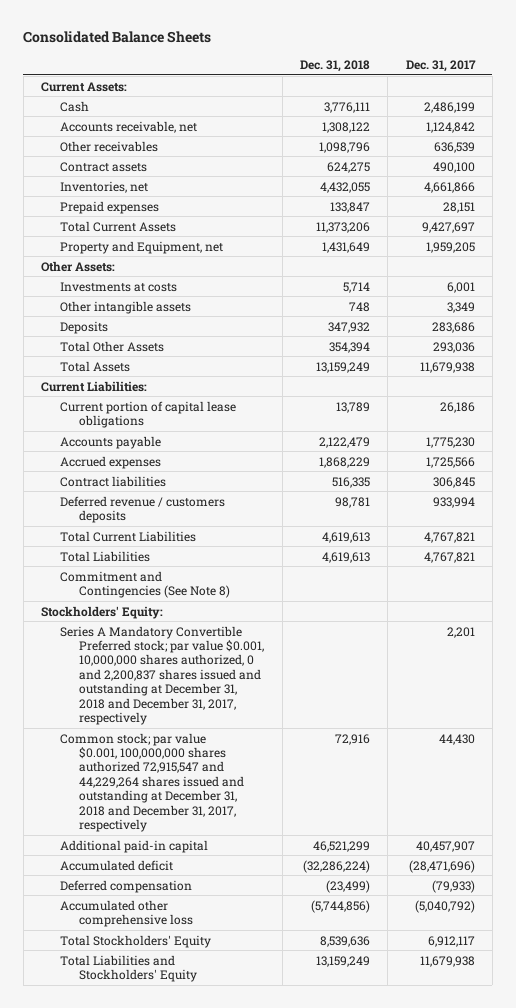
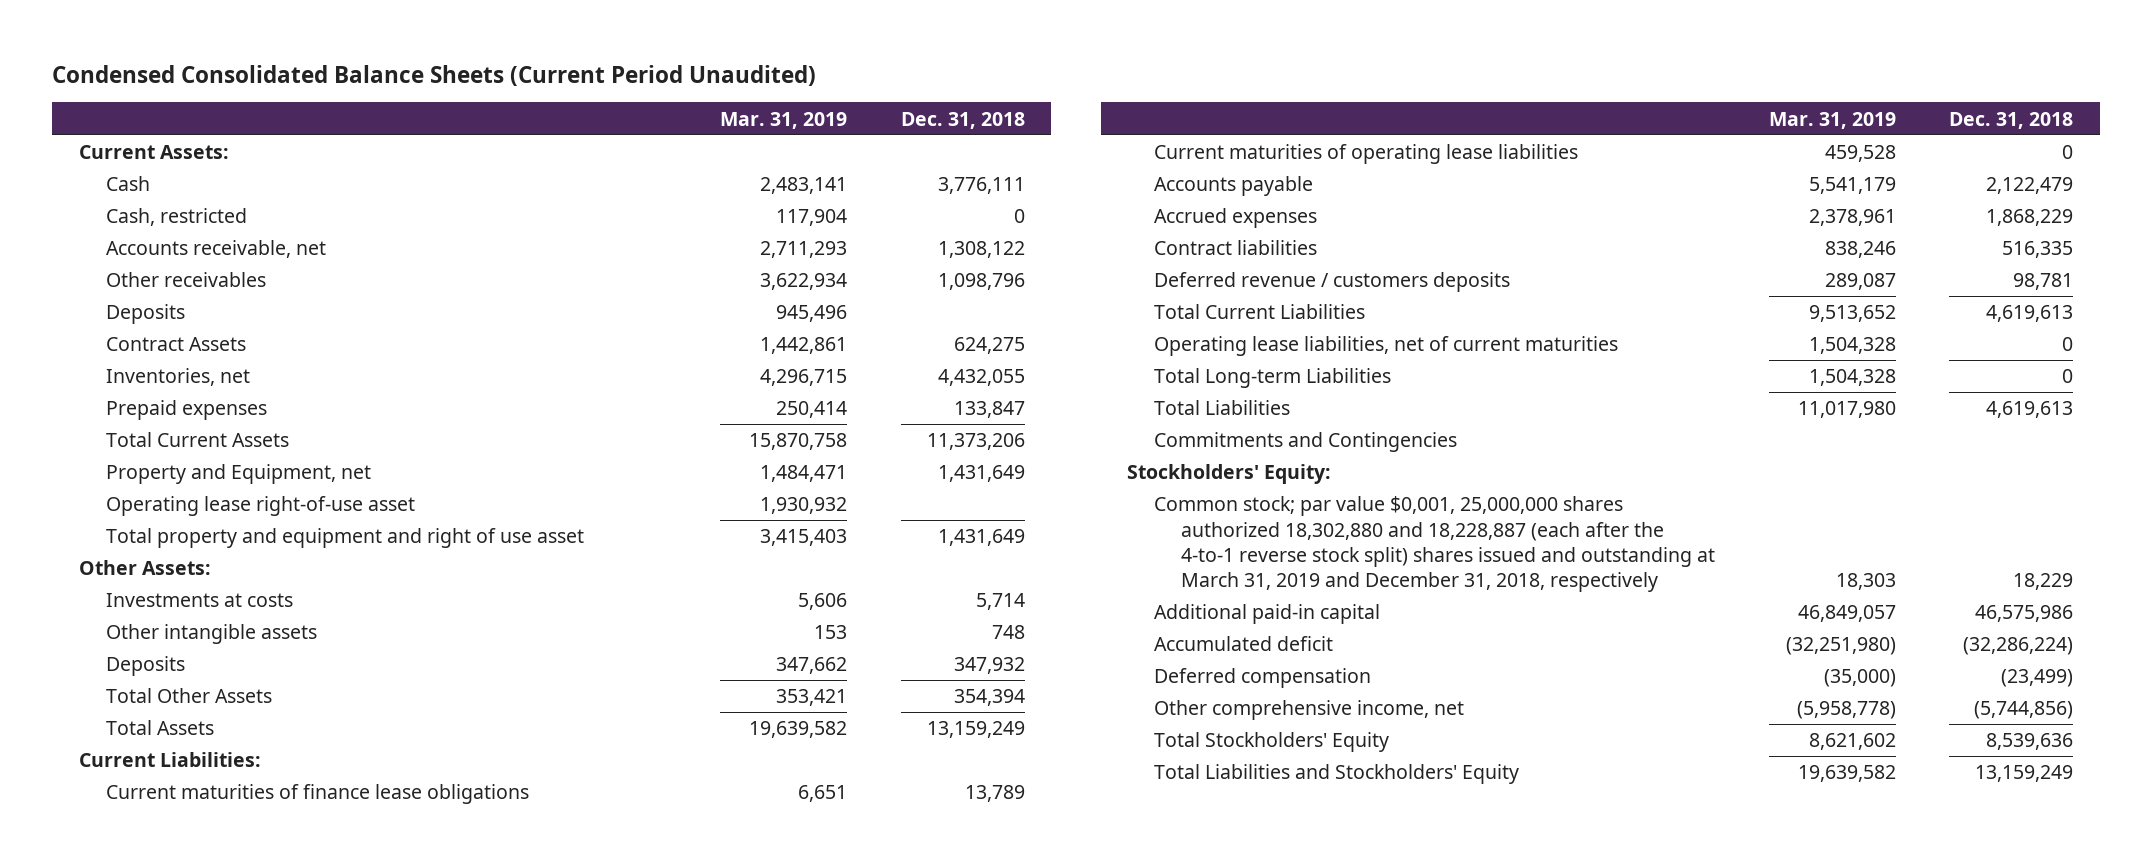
- Consolidated Balance Sheets
+ Condensed Consolidated Balance Sheets (Current Period Unaudited)
- | Dec. 31, 2018 | Dec. 31, 2017
+ | Mar. 31, 2019 | Dec. 31, 2018
+ Cash, restricted | 117,904 | 0
- Contract assets | 624,275 | 490,100
+ Deposits | 945,496 |
+ Contract Assets | 1,442,861 | 624,275
+ Operating lease right-of-use asset | 1,930,932 |
+ Total property and equipment and right of use asset | 3,415,403 | 1,431,649
- Current portion of capital lease obligations | 13,789 | 26,186
+ Current maturities of finance lease obligations | 6,651 | 13,789
+ Current maturities of operating lease liabilities | 459,528 | 0
+ Operating lease liabilities, net of current maturities | 1,504,328 | 0
+ Total Long-term Liabilities | 1,504,328 | 0
- Commitment and Contingencies (See Note 8)
+ Commitments and Contingencies
- Series A Mandatory Convertible Preferred stock; par value $0.001, 10,000,000 shares authorized, 0 and 2,200,837 shares issued and outstanding at December 31, 2018 and December 31, 2017, respectively | | 2,201
- Common stock; par value $0.001, 100,000,000 shares authorized 72,915,547 and 44,229,264 shares issued and outstanding at December 31, 2018 and December 31, 2017, respectively | 72,916 | 44,430
- Additional paid-in capital | 46,521,299 | 40,457,907
+ Common stock; par value $0,001, 25,000,000 shares authorized 18,302,880 and 18,228,887 (each after the 4-to-1 reverse stock split) shares issued and outstanding at March 31, 2019 and December 31, 2018, respectively | 18,303 | 18,229
+ Additional paid-in capital | 46,849,057 | 46,575,986
- Accumulated other comprehensive loss | (5,744,856) | (5,040,792)
+ Other comprehensive income, net | (5,958,778) | (5,744,856)

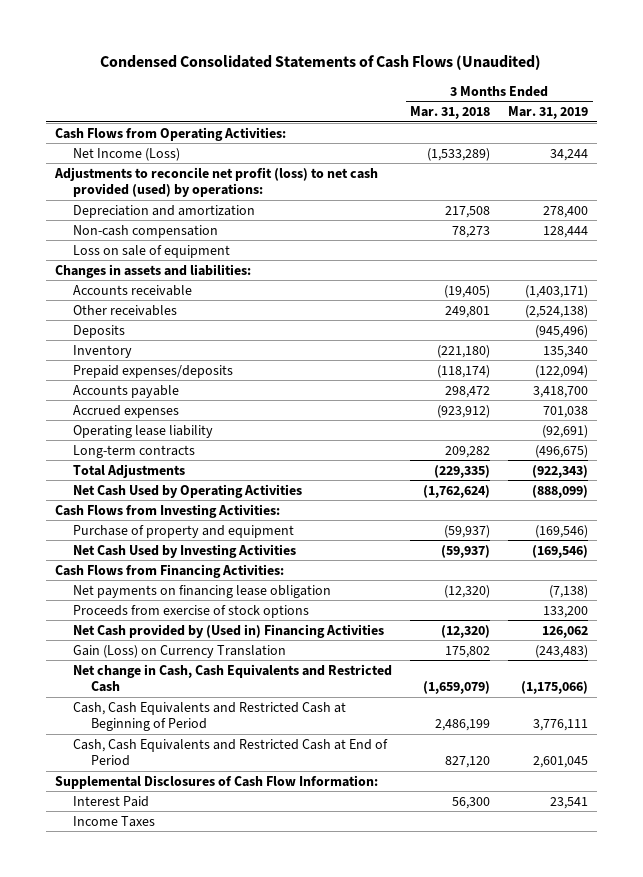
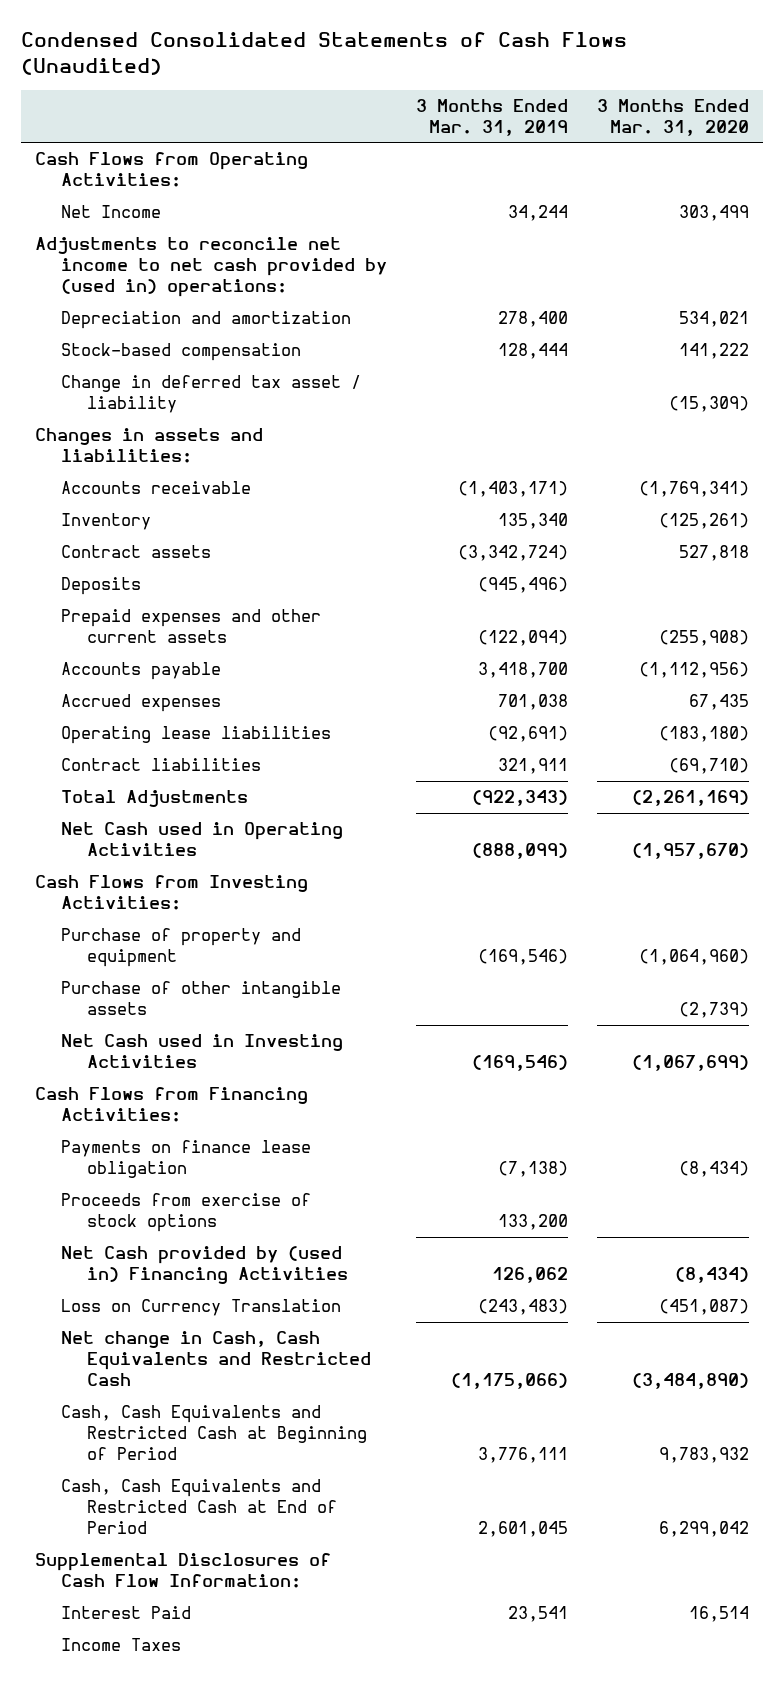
- | 3 Months Ended Mar. 31, 2018 | 3 Months Ended Mar. 31, 2019
+ | 3 Months Ended Mar. 31, 2019 | 3 Months Ended Mar. 31, 2020
- Net Income (Loss) | (1,533,289) | 34,244
- Adjustments to reconcile net profit (loss) to net cash provided (used) by operations:
+ Net Income | 34,244 | 303,499
+ Adjustments to reconcile net income to net cash provided by (used in) operations:
- Non-cash compensation | 78,273 | 128,444
- Loss on sale of equipment
+ Stock-based compensation | 128,444 | 141,222
+ Change in deferred tax asset / liability | | (15,309)
- Other receivables | 249,801 | (2,524,138)
- Prepaid expenses/deposits | (118,174) | (122,094)
+ Contract assets | (3,342,724) | 527,818
moved down: Deposits | (945,496) |
+ Prepaid expenses and other current assets | (122,094) | (255,908)
- Operating lease liability | | (92,691)
- Long-term contracts | 209,282 | (496,675)
+ Operating lease liabilities | (92,691) | (183,180)
+ Contract liabilities | 321,911 | (69,710)
- Net Cash Used by Operating Activities | (1,762,624) | (888,099)
+ Net Cash used in Operating Activities | (888,099) | (1,957,670)
- Net Cash Used by Investing Activities | (59,937) | (169,546)
+ Purchase of other intangible assets | | (2,739)
+ Net Cash used in Investing Activities | (169,546) | (1,067,699)
- Net payments on financing lease obligation | (12,320) | (7,138)
+ Payments on finance lease obligation | (7,138) | (8,434)
- Net Cash provided by (Used in) Financing Activities | (12,320) | 126,062
- Gain (Loss) on Currency Translation | 175,802 | (243,483)
+ Net Cash provided by (used in) Financing Activities | 126,062 | (8,434)
+ Loss on Currency Translation | (243,483) | (451,087)

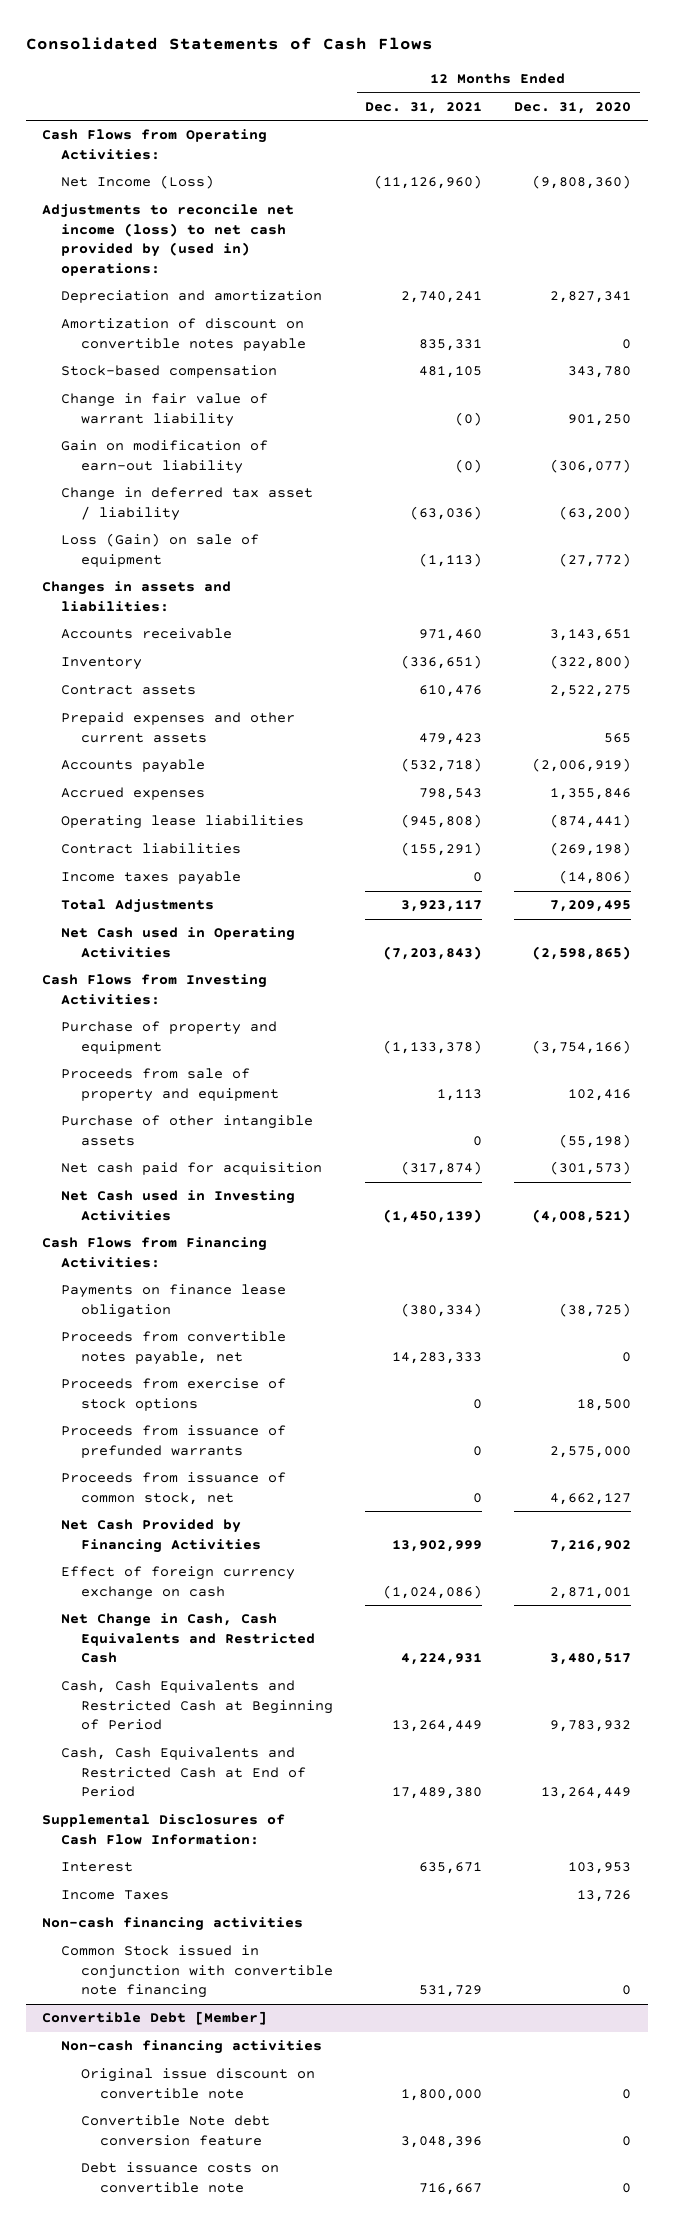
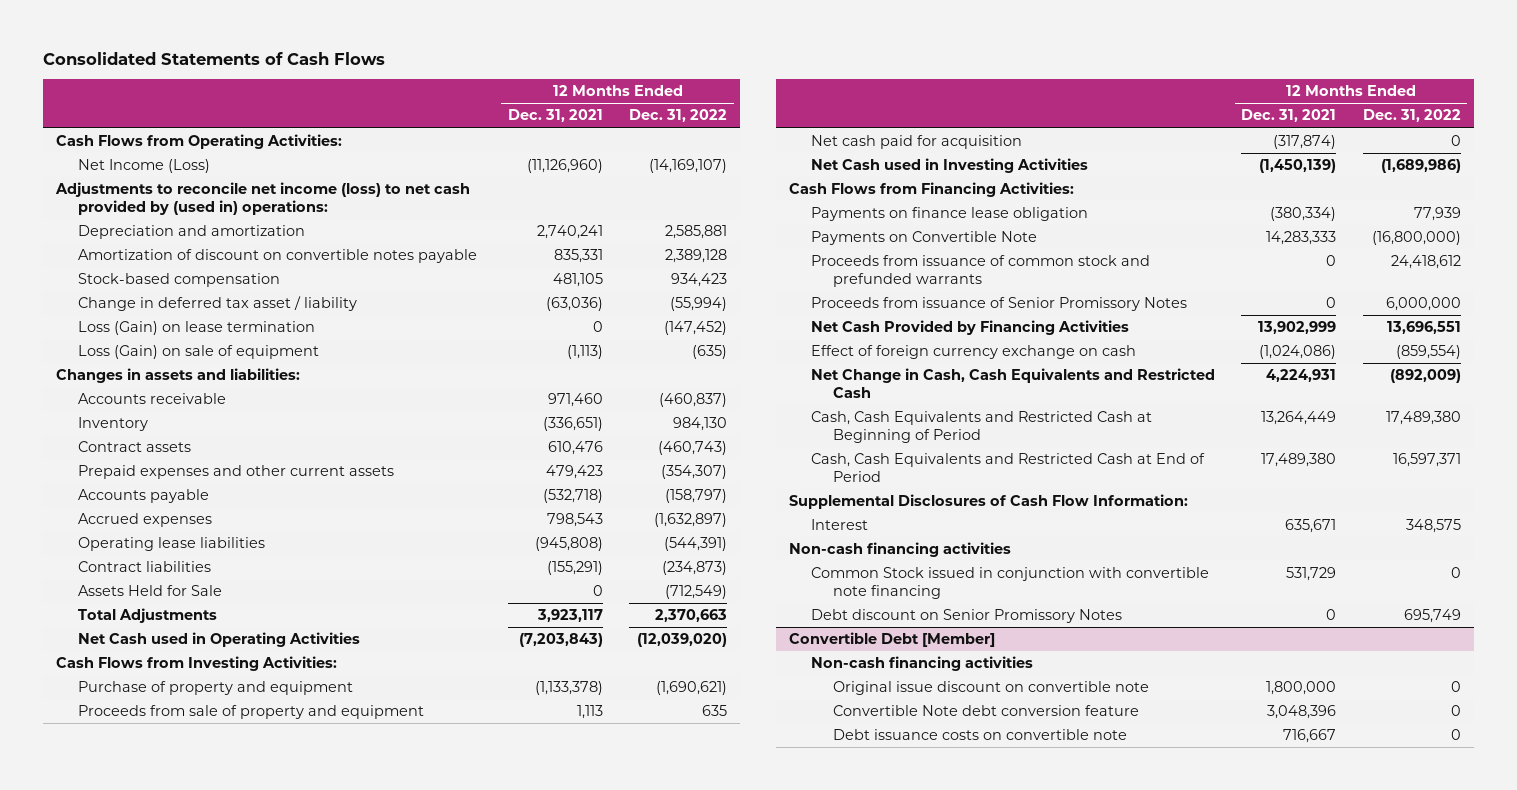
- | 12 Months Ended Dec. 31, 2021 | 12 Months Ended Dec. 31, 2020
+ | 12 Months Ended Dec. 31, 2021 | 12 Months Ended Dec. 31, 2022
- Change in fair value of warrant liability | (0) | 901,250
- Gain on modification of earn-out liability | (0) | (306,077)
+ Loss (Gain) on lease termination | 0 | (147,452)
- Income taxes payable | 0 | (14,806)
+ Assets Held for Sale | 0 | (712,549)
- Purchase of other intangible assets | 0 | (55,198)
- Proceeds from convertible notes payable, net | 14,283,333 | 0
- Proceeds from exercise of stock options | 0 | 18,500
- Proceeds from issuance of prefunded warrants | 0 | 2,575,000
- Proceeds from issuance of common stock, net | 0 | 4,662,127
+ Payments on Convertible Note | 14,283,333 | (16,800,000)
+ Proceeds from issuance of common stock and prefunded warrants | 0 | 24,418,612
+ Proceeds from issuance of Senior Promissory Notes | 0 | 6,000,000
- Income Taxes | | 13,726
+ Debt discount on Senior Promissory Notes | 0 | 695,749

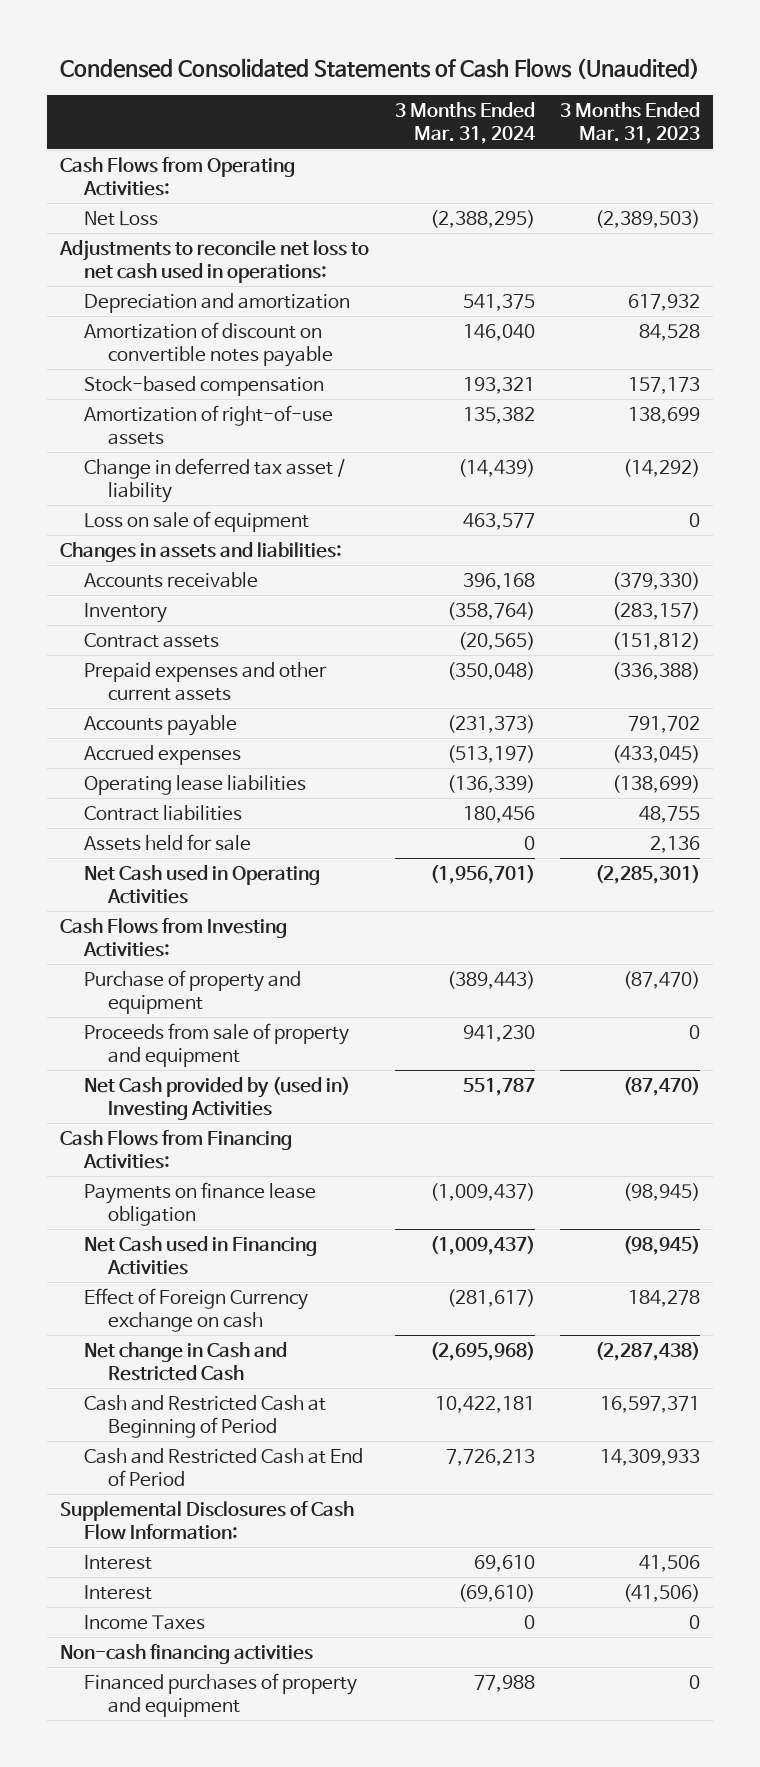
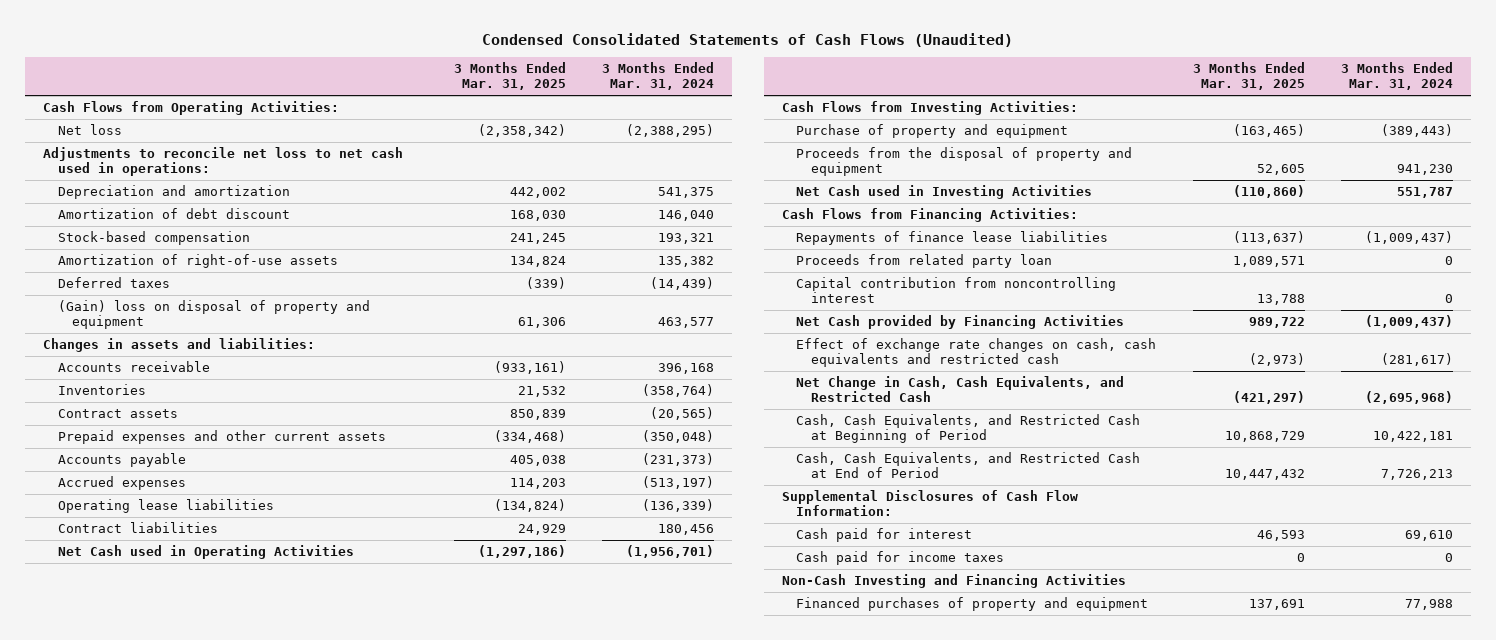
- | 3 Months Ended Mar. 31, 2024 | 3 Months Ended Mar. 31, 2023
+ | 3 Months Ended Mar. 31, 2025 | 3 Months Ended Mar. 31, 2024
- Net Loss | (2,388,295) | (2,389,503)
+ Net loss | (2,358,342) | (2,388,295)
- Amortization of discount on convertible notes payable | 146,040 | 84,528
+ Amortization of debt discount | 168,030 | 146,040
- Change in deferred tax asset / liability | (14,439) | (14,292)
- Loss on sale of equipment | 463,577 | 0
+ Deferred taxes | (339) | (14,439)
+ (Gain) loss on disposal of property and equipment | 61,306 | 463,577
- Inventory | (358,764) | (283,157)
+ Inventories | 21,532 | (358,764)
- Assets held for sale | 0 | 2,136
- Proceeds from sale of property and equipment | 941,230 | 0
- Net Cash provided by (used in) Investing Activities | 551,787 | (87,470)
+ Proceeds from the disposal of property and equipment | 52,605 | 941,230
+ Net Cash used in Investing Activities | (110,860) | 551,787
- Payments on finance lease obligation | (1,009,437) | (98,945)
- Net Cash used in Financing Activities | (1,009,437) | (98,945)
- Effect of Foreign Currency exchange on cash | (281,617) | 184,278
- Net change in Cash and Restricted Cash | (2,695,968) | (2,287,438)
- Cash and Restricted Cash at Beginning of Period | 10,422,181 | 16,597,371
- Cash and Restricted Cash at End of Period | 7,726,213 | 14,309,933
+ Repayments of finance lease liabilities | (113,637) | (1,009,437)
+ Proceeds from related party loan | 1,089,571 | 0
+ Capital contribution from noncontrolling interest | 13,788 | 0
+ Net Cash provided by Financing Activities | 989,722 | (1,009,437)
+ Effect of exchange rate changes on cash, cash equivalents and restricted cash | (2,973) | (281,617)
+ Net Change in Cash, Cash Equivalents, and Restricted Cash | (421,297) | (2,695,968)
+ Cash, Cash Equivalents, and Restricted Cash at Beginning of Period | 10,868,729 | 10,422,181
+ Cash, Cash Equivalents, and Restricted Cash at End of Period | 10,447,432 | 7,726,213
- Interest | 69,610 | 41,506
- Interest | (69,610) | (41,506)
- Income Taxes | 0 | 0
- Non-cash financing activities
+ Cash paid for interest | 46,593 | 69,610
+ Cash paid for income taxes | 0 | 0
+ Non-Cash Investing and Financing Activities

